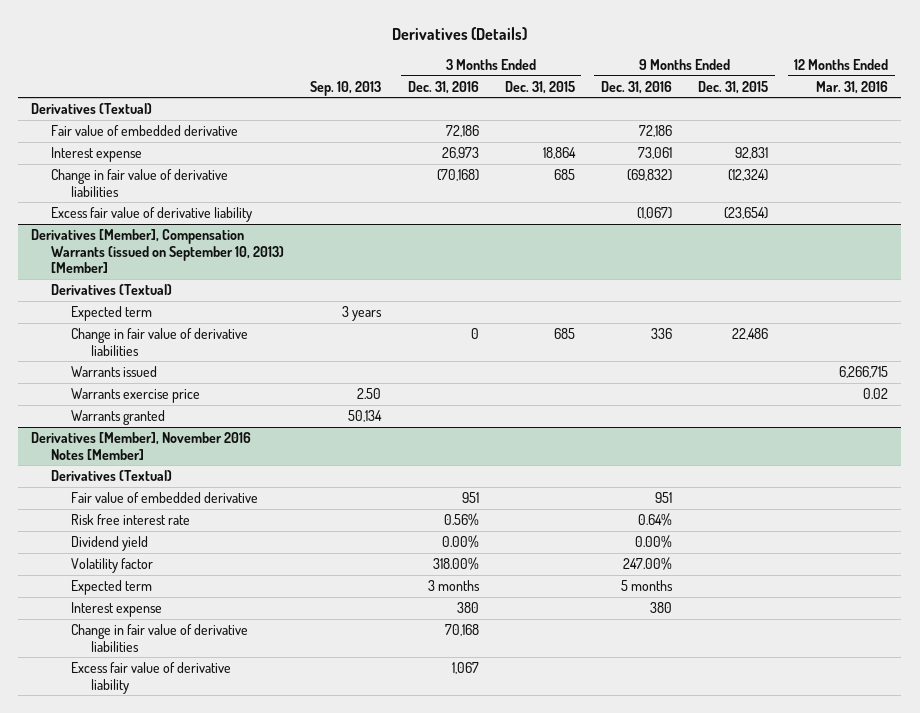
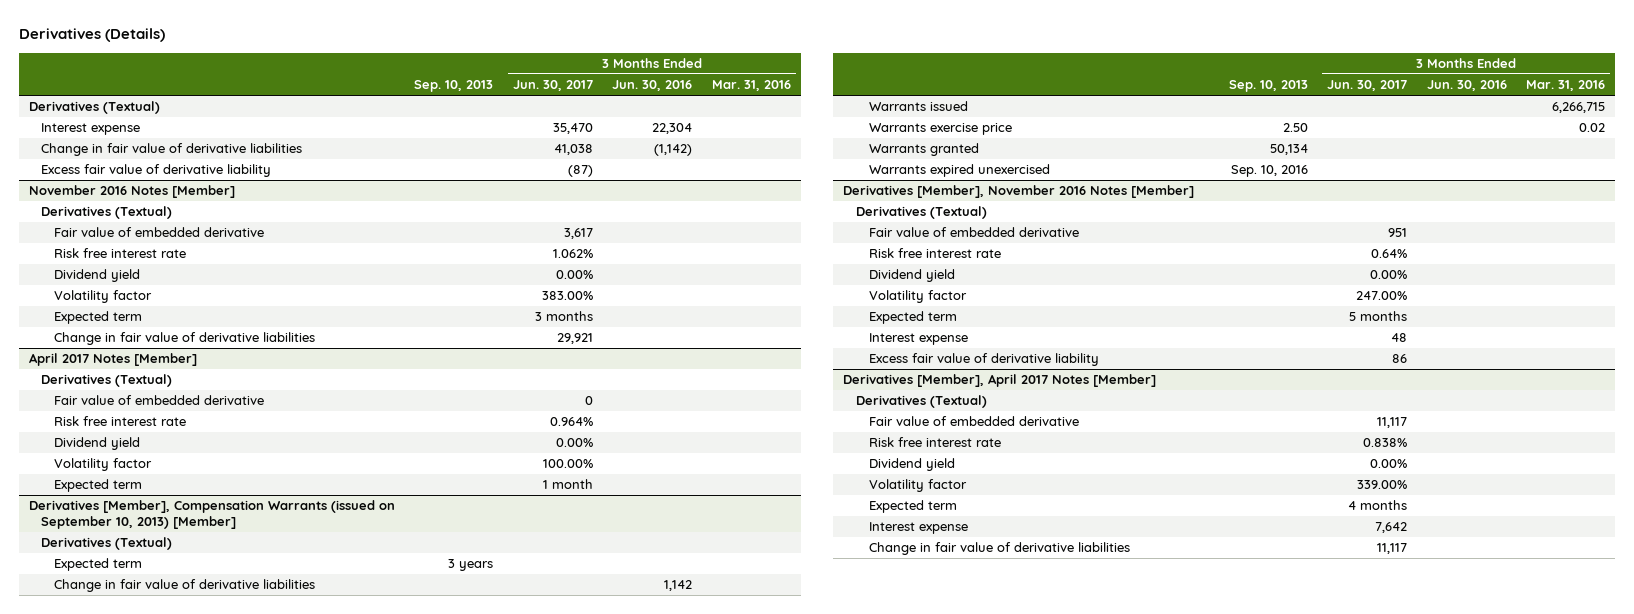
- | Sep. 10, 2013 | 3 Months Ended Dec. 31, 2016 | 3 Months Ended Dec. 31, 2015 | 9 Months Ended Dec. 31, 2016 | 9 Months Ended Dec. 31, 2015 | 12 Months Ended Mar. 31, 2016
+ | Sep. 10, 2013 | 3 Months Ended Jun. 30, 2017 | 3 Months Ended Jun. 30, 2016 | 3 Months Ended Mar. 31, 2016
- Fair value of embedded derivative | | 72,186 | | 72,186 | |
+ November 2016 Notes [Member]
+ Derivatives (Textual)
+ Fair value of embedded derivative | | 3,617 | |
+ Risk free interest rate | | 1.062% | |
+ Dividend yield | | 0.00% | |
+ Volatility factor | | 383.00% | |
+ Expected term | | 3 months | |
+ Change in fair value of derivative liabilities | | 29,921 | |
+ April 2017 Notes [Member]
+ Derivatives (Textual)
+ Fair value of embedded derivative | | 0 | |
+ Risk free interest rate | | 0.964% | |
+ Dividend yield | | 0.00% | |
+ Volatility factor | | 100.00% | |
+ Expected term | | 1 month | |
@ Derivatives [Member], Compensation Warrants (issued on September 10, 2013) [Member]
+ Warrants expired unexercised | Sep. 10, 2016 | | |
@ Derivatives [Member], November 2016 Notes [Member]
- Change in fair value of derivative liabilities | | 70,168 | | | |
+ Derivatives [Member], April 2017 Notes [Member]
+ Derivatives (Textual)
+ Fair value of embedded derivative | | 11,117 | |
+ Risk free interest rate | | 0.838% | |
+ Dividend yield | | 0.00% | |
+ Volatility factor | | 339.00% | |
+ Expected term | | 4 months | |
+ Interest expense | | 7,642 | |
+ Change in fair value of derivative liabilities | | 11,117 | |

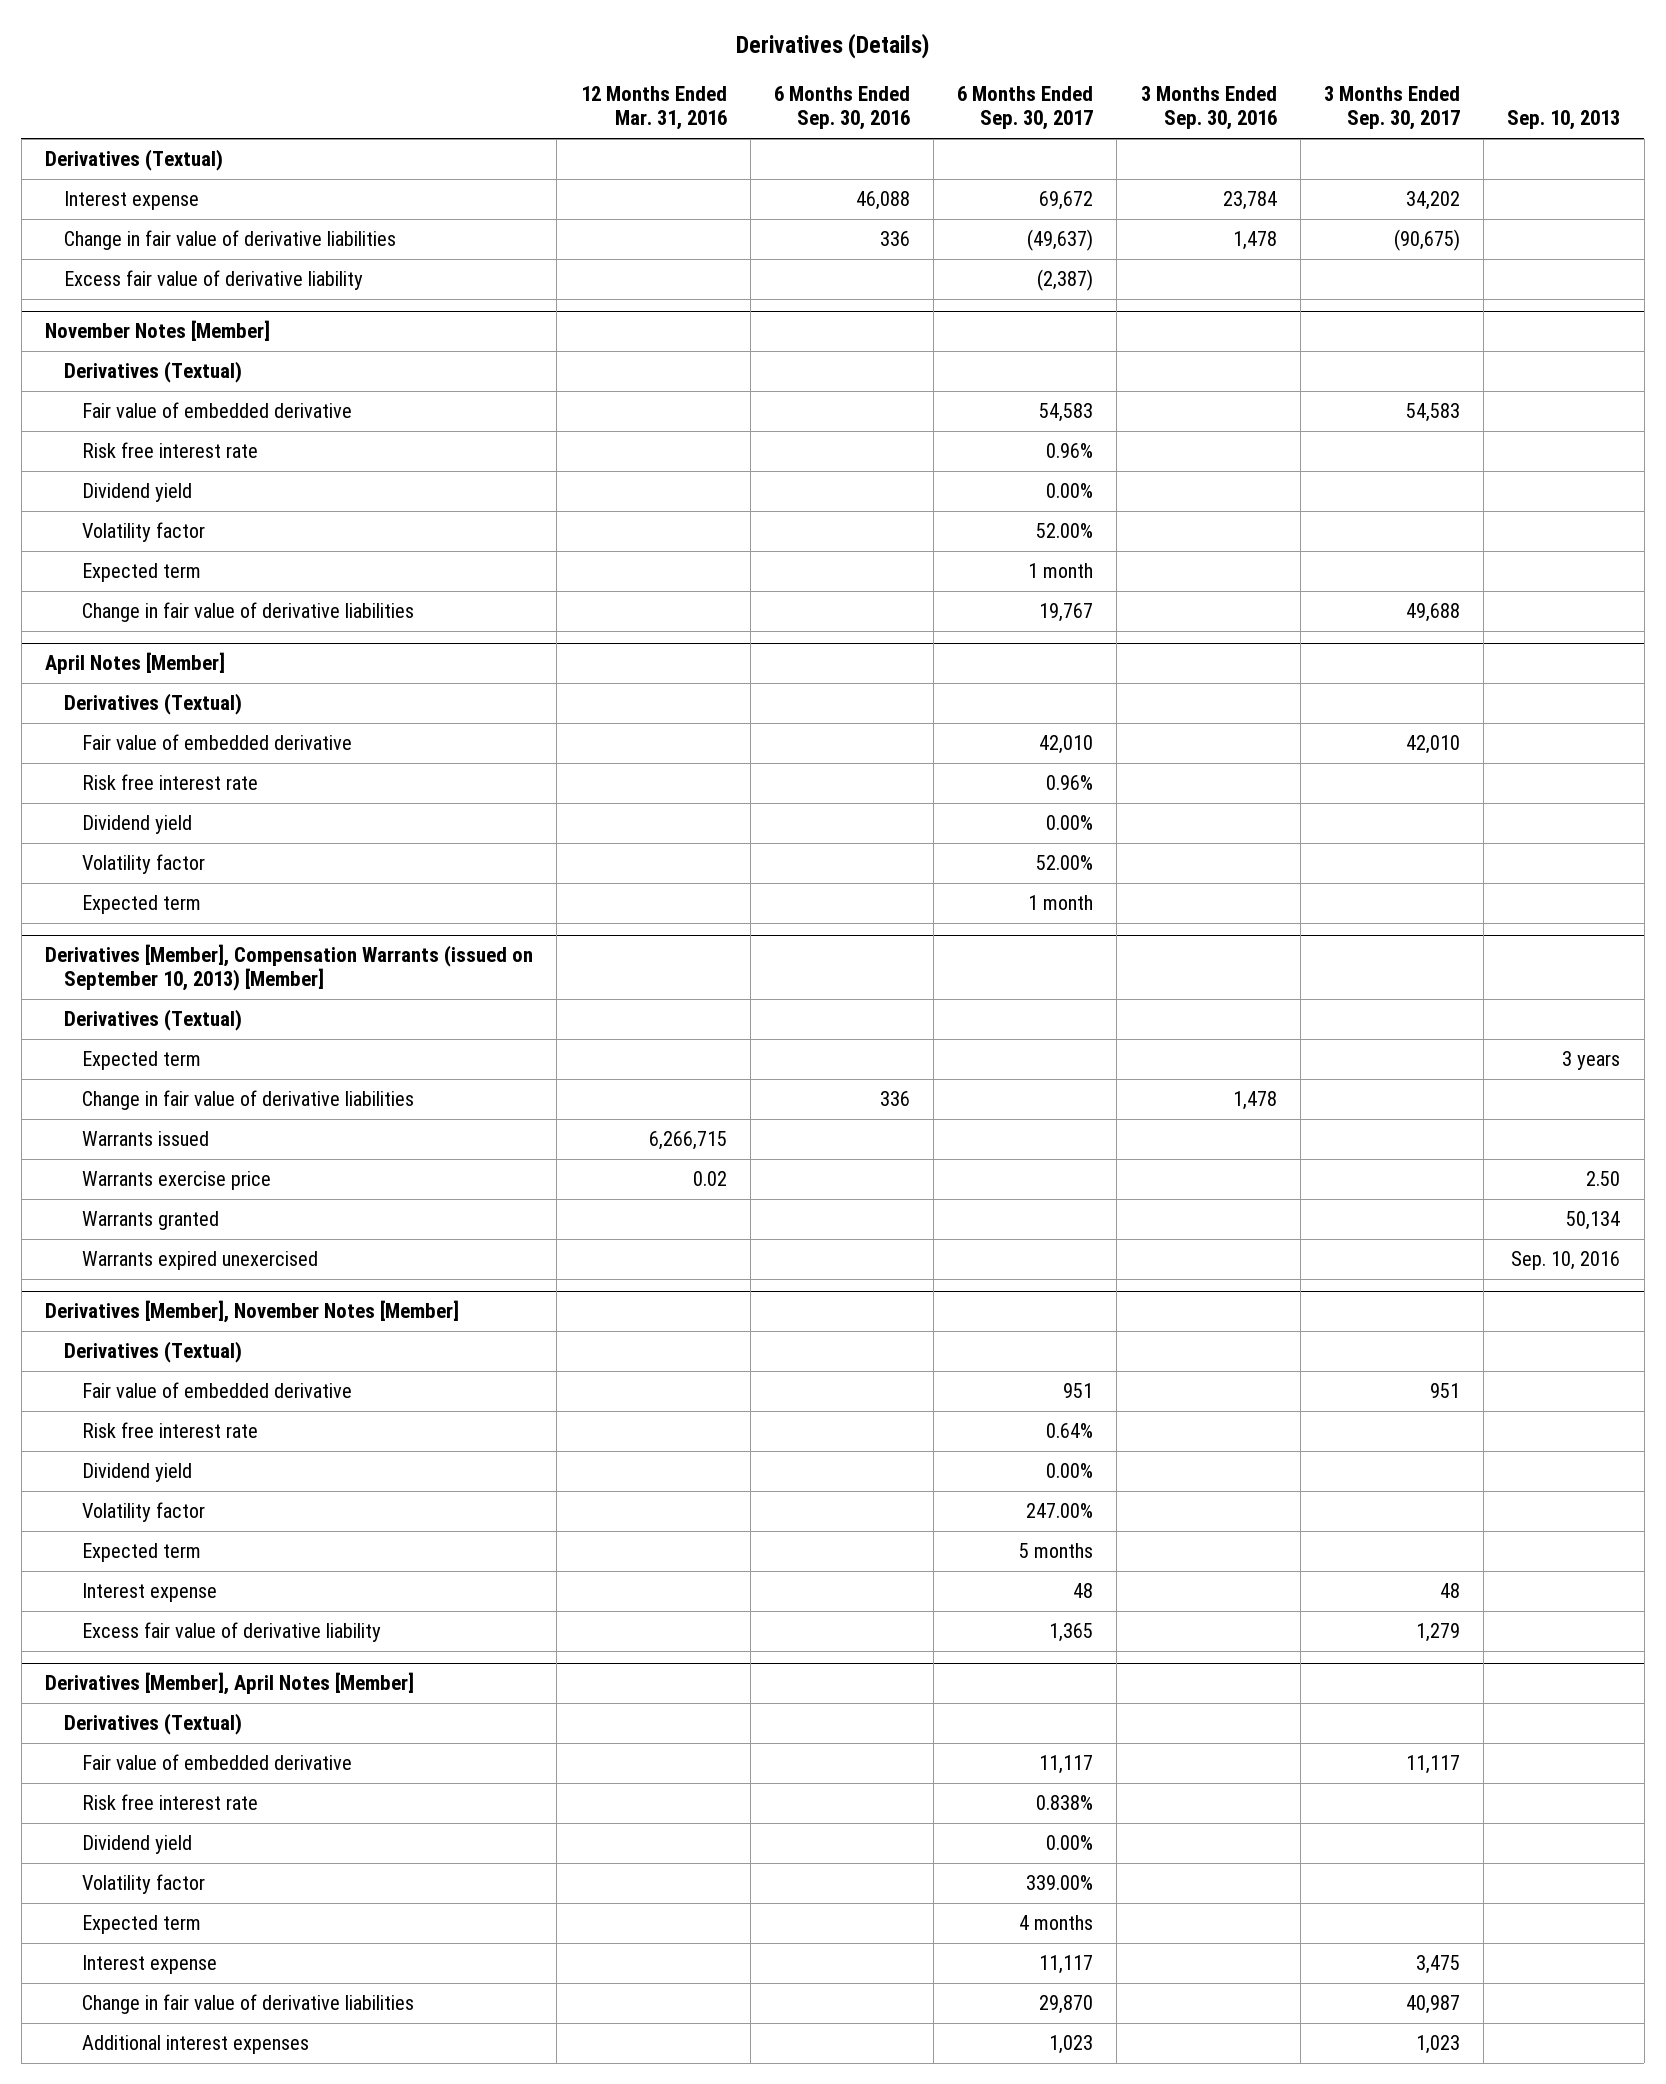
- | Sep. 10, 2013 | 3 Months Ended Jun. 30, 2017 | 3 Months Ended Jun. 30, 2016 | 3 Months Ended Mar. 31, 2016
+ | 12 Months Ended Mar. 31, 2016 | 6 Months Ended Sep. 30, 2016 | 6 Months Ended Sep. 30, 2017 | 3 Months Ended Sep. 30, 2016 | 3 Months Ended Sep. 30, 2017 | Sep. 10, 2013
- November 2016 Notes [Member]
+ November Notes [Member]
- April 2017 Notes [Member]
+ April Notes [Member]
- Derivatives [Member], November 2016 Notes [Member]
+ Derivatives [Member], November Notes [Member]
- Derivatives [Member], April 2017 Notes [Member]
+ Derivatives [Member], April Notes [Member]
+ Additional interest expenses | | | 1,023 | | 1,023 |

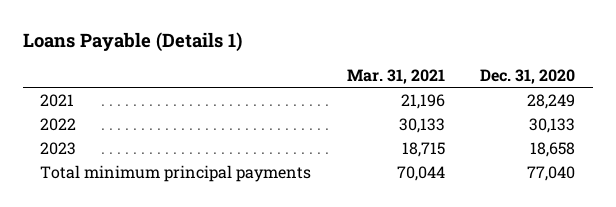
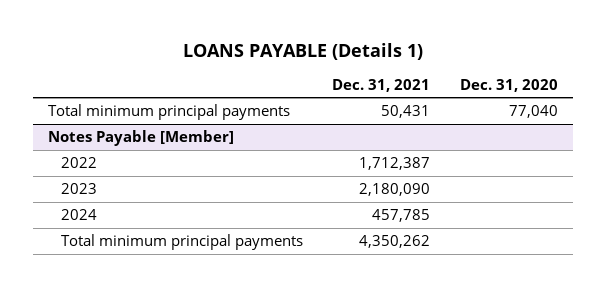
- Loans Payable (Details 1)
+ LOANS PAYABLE (Details 1)
- | Mar. 31, 2021 | Dec. 31, 2020
+ | Dec. 31, 2021 | Dec. 31, 2020
- 2021 | 21,196 | 28,249
- 2022 | 30,133 | 30,133
- 2023 | 18,715 | 18,658
+ Notes Payable [Member]
+ 2022 | 1,712,387 |
+ 2023 | 2,180,090 |
+ 2024 | 457,785 |
+ Total minimum principal payments | 4,350,262 |

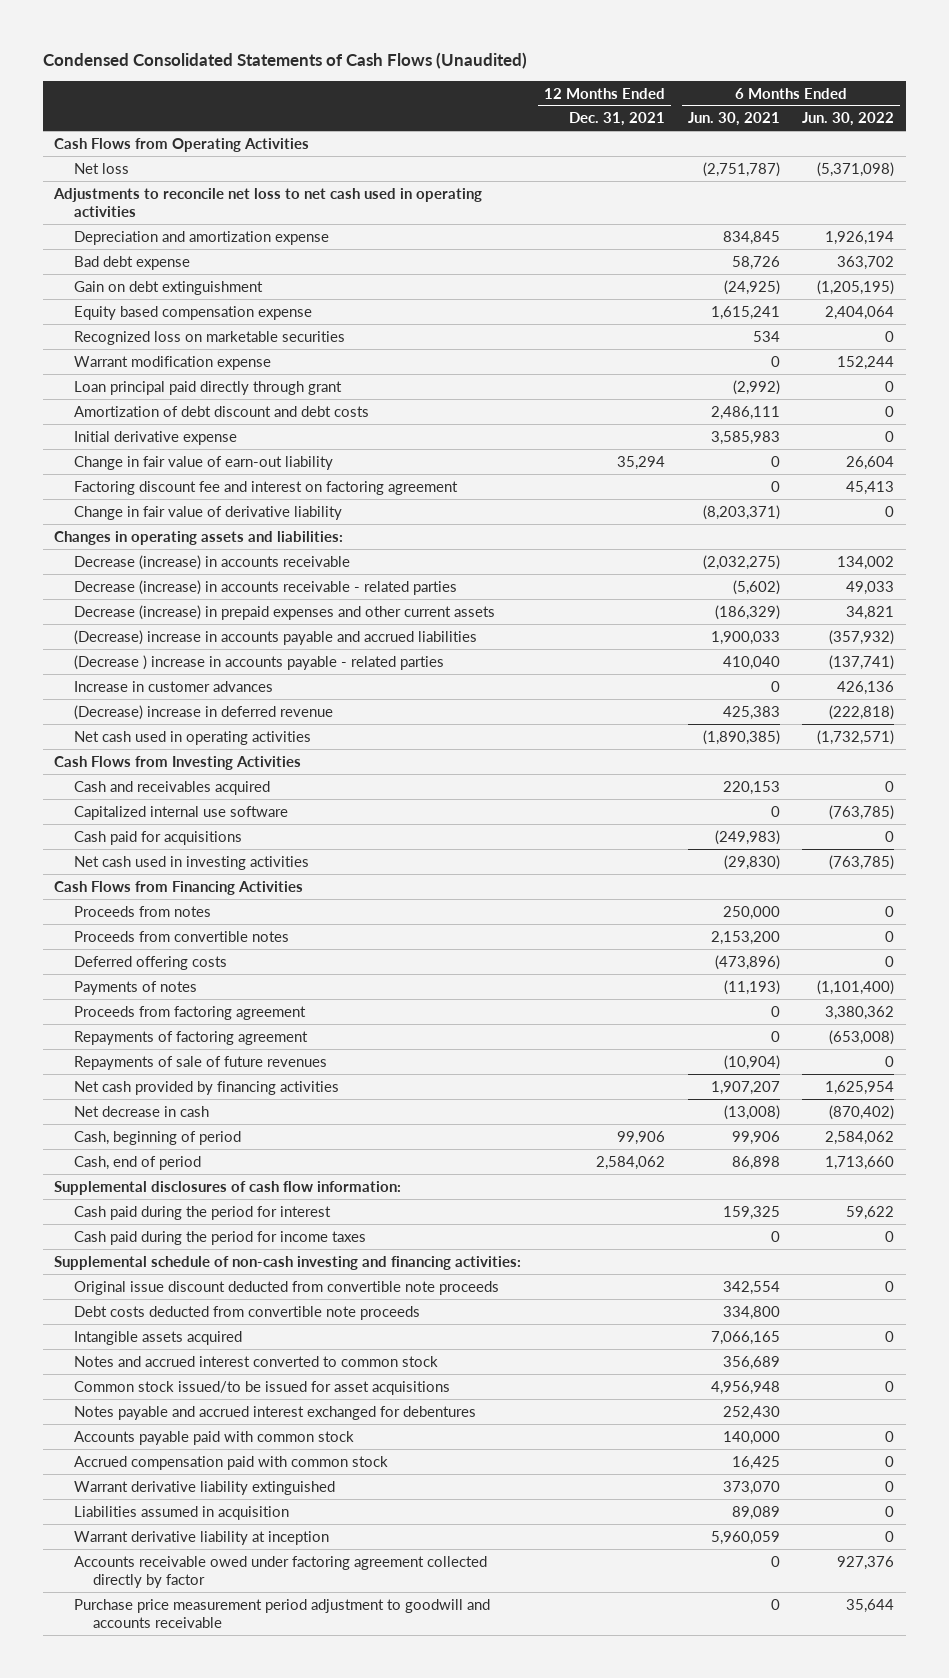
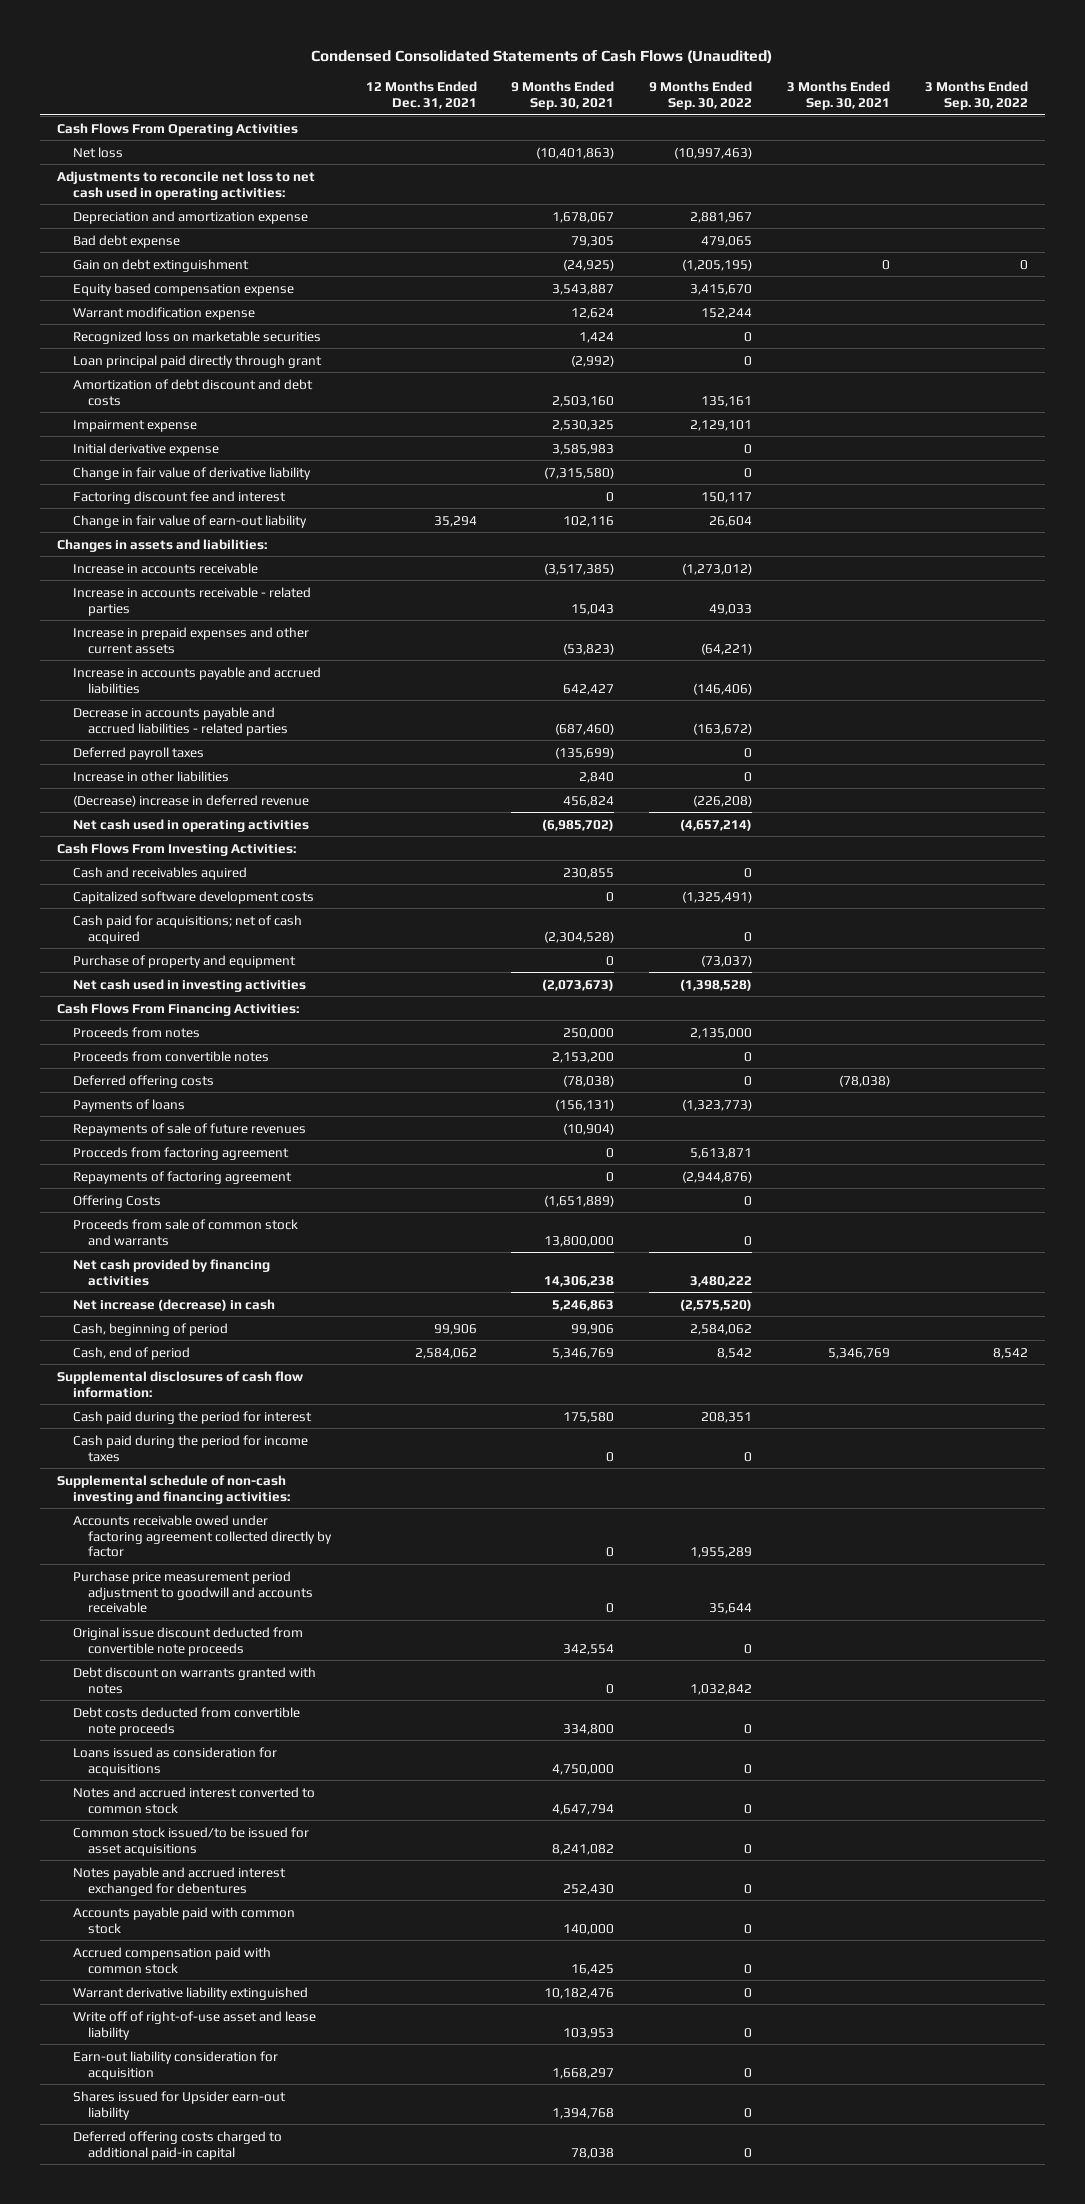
- | 12 Months Ended Dec. 31, 2021 | 6 Months Ended Jun. 30, 2021 | 6 Months Ended Jun. 30, 2022
+ | 12 Months Ended Dec. 31, 2021 | 9 Months Ended Sep. 30, 2021 | 9 Months Ended Sep. 30, 2022 | 3 Months Ended Sep. 30, 2021 | 3 Months Ended Sep. 30, 2022
- Cash Flows from Operating Activities
+ Cash Flows From Operating Activities
- Adjustments to reconcile net loss to net cash used in operating activities
+ Adjustments to reconcile net loss to net cash used in operating activities:
moved down: Recognized loss on marketable securities | | 1,424 | 0 | |
+ Impairment expense | | 2,530,325 | 2,129,101 | |
- Factoring discount fee and interest on factoring agreement | | 0 | 45,413
- Changes in operating assets and liabilities:
- Decrease (increase) in accounts receivable | | (2,032,275) | 134,002
- Decrease (increase) in accounts receivable - related parties | | (5,602) | 49,033
- Decrease (increase) in prepaid expenses and other current assets | | (186,329) | 34,821
- (Decrease) increase in accounts payable and accrued liabilities | | 1,900,033 | (357,932)
- (Decrease ) increase in accounts payable - related parties | | 410,040 | (137,741)
- Increase in customer advances | | 0 | 426,136
+ Factoring discount fee and interest | | 0 | 150,117 | |
moved down: Change in fair value of earn-out liability | 35,294 | 102,116 | 26,604 | |
+ Changes in assets and liabilities:
+ Increase in accounts receivable | | (3,517,385) | (1,273,012) | |
+ Increase in accounts receivable - related parties | | 15,043 | 49,033 | |
+ Increase in prepaid expenses and other current assets | | (53,823) | (64,221) | |
+ Increase in accounts payable and accrued liabilities | | 642,427 | (146,406) | |
+ Decrease in accounts payable and accrued liabilities - related parties | | (687,460) | (163,672) | |
+ Deferred payroll taxes | | (135,699) | 0 | |
+ Increase in other liabilities | | 2,840 | 0 | |
- Cash Flows from Investing Activities
- Cash and receivables acquired | | 220,153 | 0
- Capitalized internal use software | | 0 | (763,785)
- Cash paid for acquisitions | | (249,983) | 0
+ Cash Flows From Investing Activities:
+ Cash and receivables aquired | | 230,855 | 0 | |
+ Capitalized software development costs | | 0 | (1,325,491) | |
+ Cash paid for acquisitions; net of cash acquired | | (2,304,528) | 0 | |
+ Purchase of property and equipment | | 0 | (73,037) | |
- Cash Flows from Financing Activities
+ Cash Flows From Financing Activities:
- Payments of notes | | (11,193) | (1,101,400)
- Proceeds from factoring agreement | | 0 | 3,380,362
+ Payments of loans | | (156,131) | (1,323,773) | |
+ Procceds from factoring agreement | | 0 | 5,613,871 | |
moved down: Repayments of factoring agreement | | 0 | (2,944,876) | |
+ Offering Costs | | (1,651,889) | 0 | |
+ Proceeds from sale of common stock and warrants | | 13,800,000 | 0 | |
- Net decrease in cash | | (13,008) | (870,402)
+ Net increase (decrease) in cash | | 5,246,863 | (2,575,520) | |
moved up: Accounts receivable owed under factoring agreement collected directly by factor | | 0 | 1,955,289 | |
moved up: Purchase price measurement period adjustment to goodwill and accounts receivable | | 0 | 35,644 | |
+ Debt discount on warrants granted with notes | | 0 | 1,032,842 | |
- Intangible assets acquired | | 7,066,165 | 0
+ Loans issued as consideration for acquisitions | | 4,750,000 | 0 | |
- Liabilities assumed in acquisition | | 89,089 | 0
- Warrant derivative liability at inception | | 5,960,059 | 0
+ Write off of right-of-use asset and lease liability | | 103,953 | 0 | |
+ Earn-out liability consideration for acquisition | | 1,668,297 | 0 | |
+ Shares issued for Upsider earn-out liability | | 1,394,768 | 0 | |
+ Deferred offering costs charged to additional paid-in capital | | 78,038 | 0 | |

